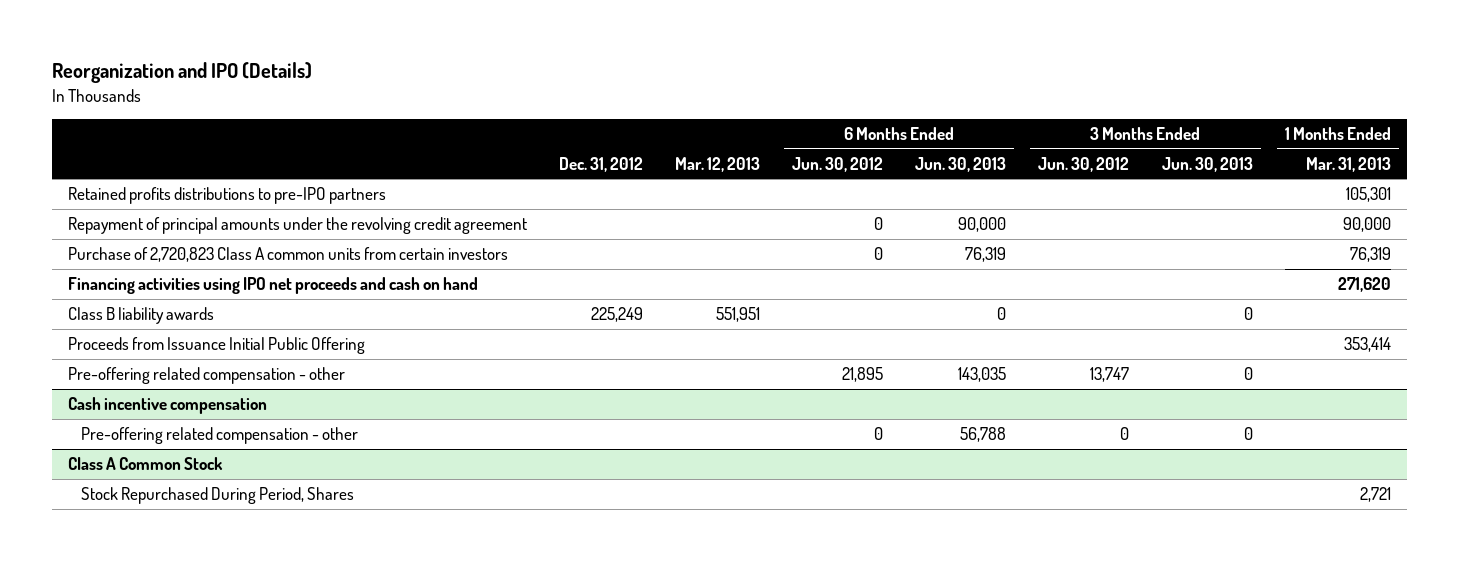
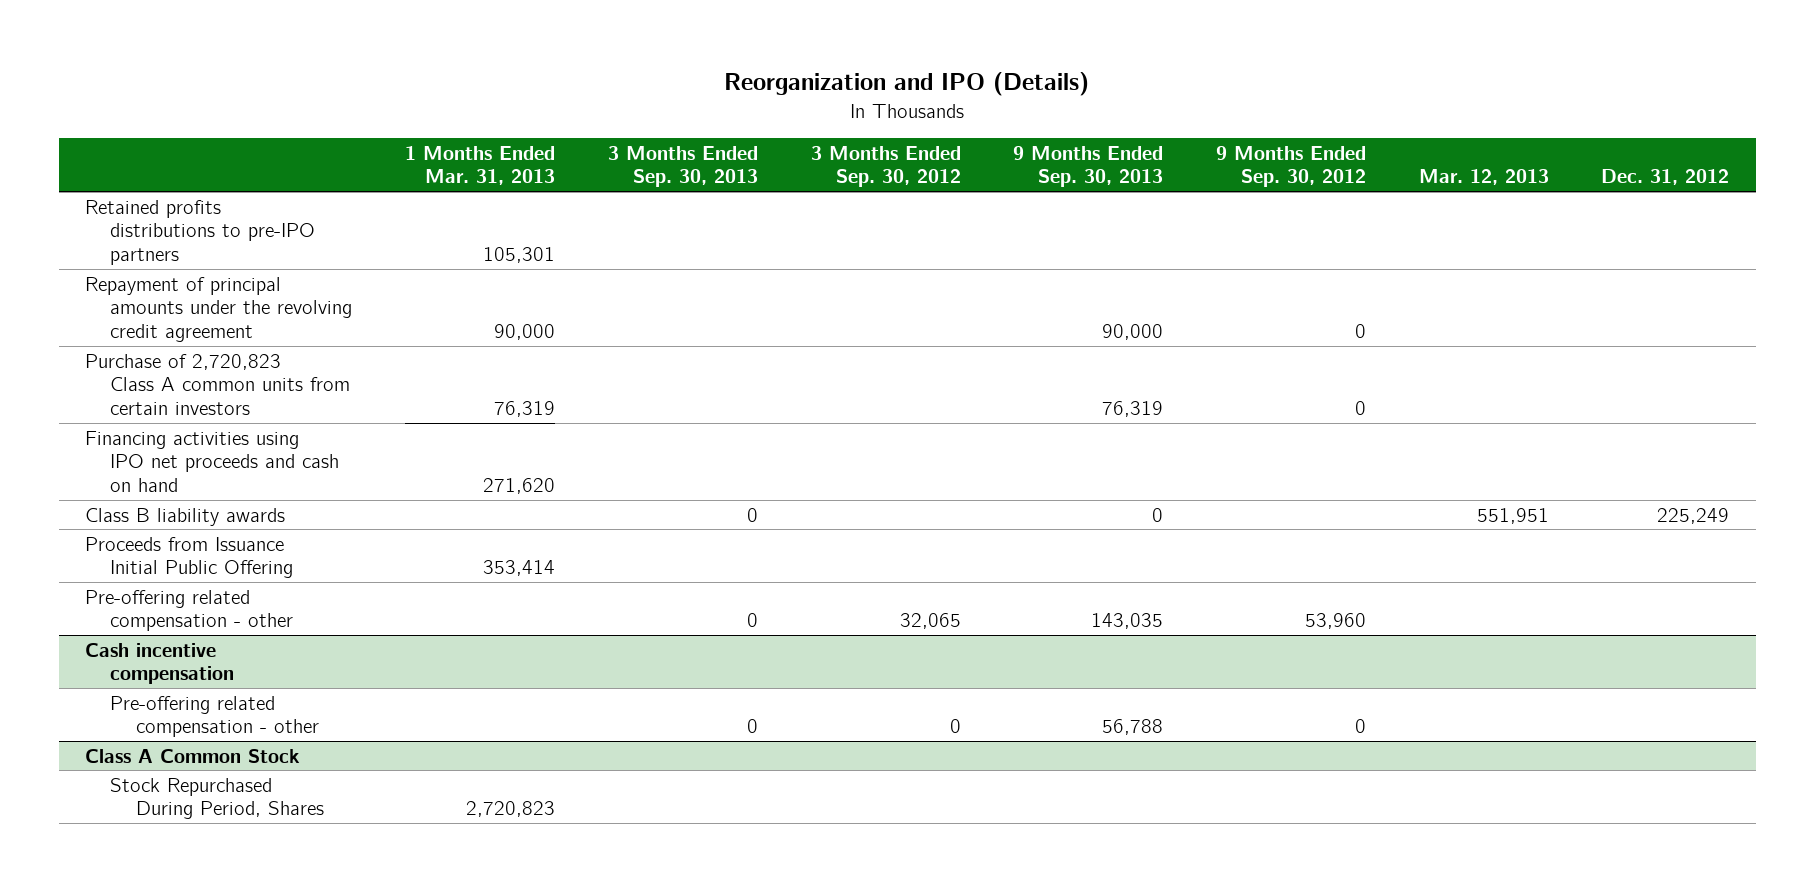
- | Dec. 31, 2012 | Mar. 12, 2013 | 6 Months Ended Jun. 30, 2012 | 6 Months Ended Jun. 30, 2013 | 3 Months Ended Jun. 30, 2012 | 3 Months Ended Jun. 30, 2013 | 1 Months Ended Mar. 31, 2013
+ | 1 Months Ended Mar. 31, 2013 | 3 Months Ended Sep. 30, 2013 | 3 Months Ended Sep. 30, 2012 | 9 Months Ended Sep. 30, 2013 | 9 Months Ended Sep. 30, 2012 | Mar. 12, 2013 | Dec. 31, 2012
@ Class A Common Stock
- Stock Repurchased During Period, Shares | | | | | | | 2,721
+ Stock Repurchased During Period, Shares | 2,720,823 | | | | | |

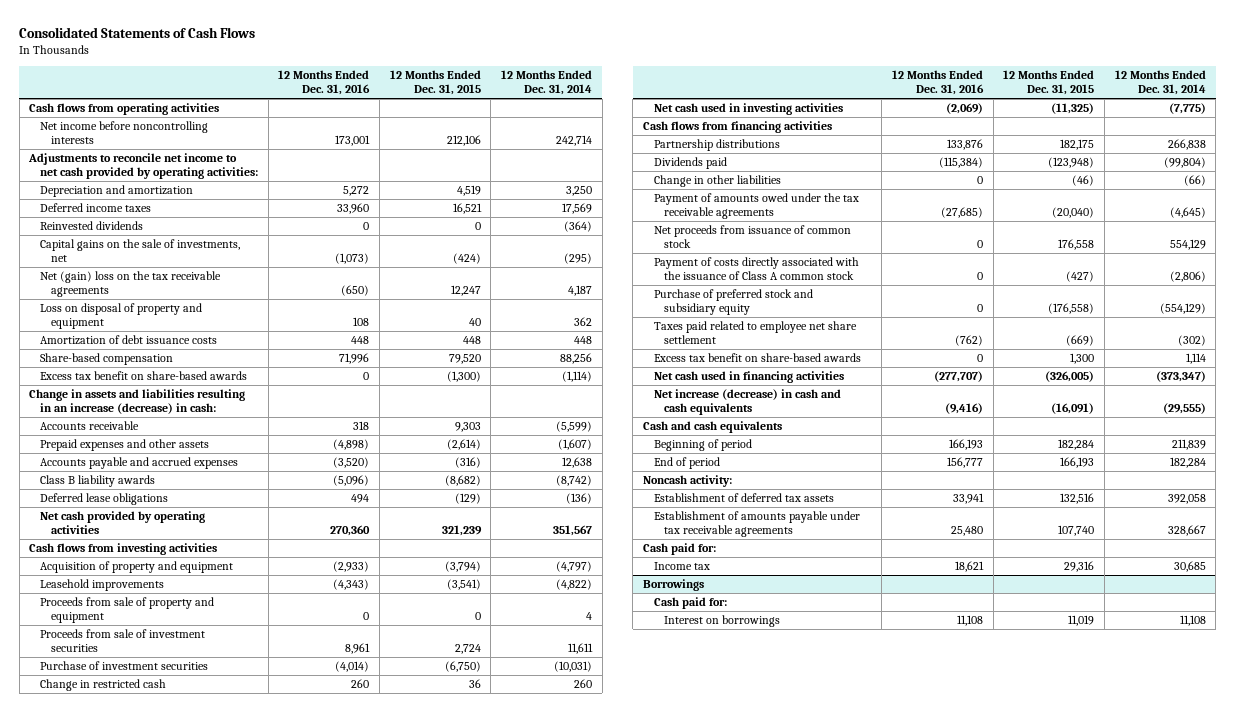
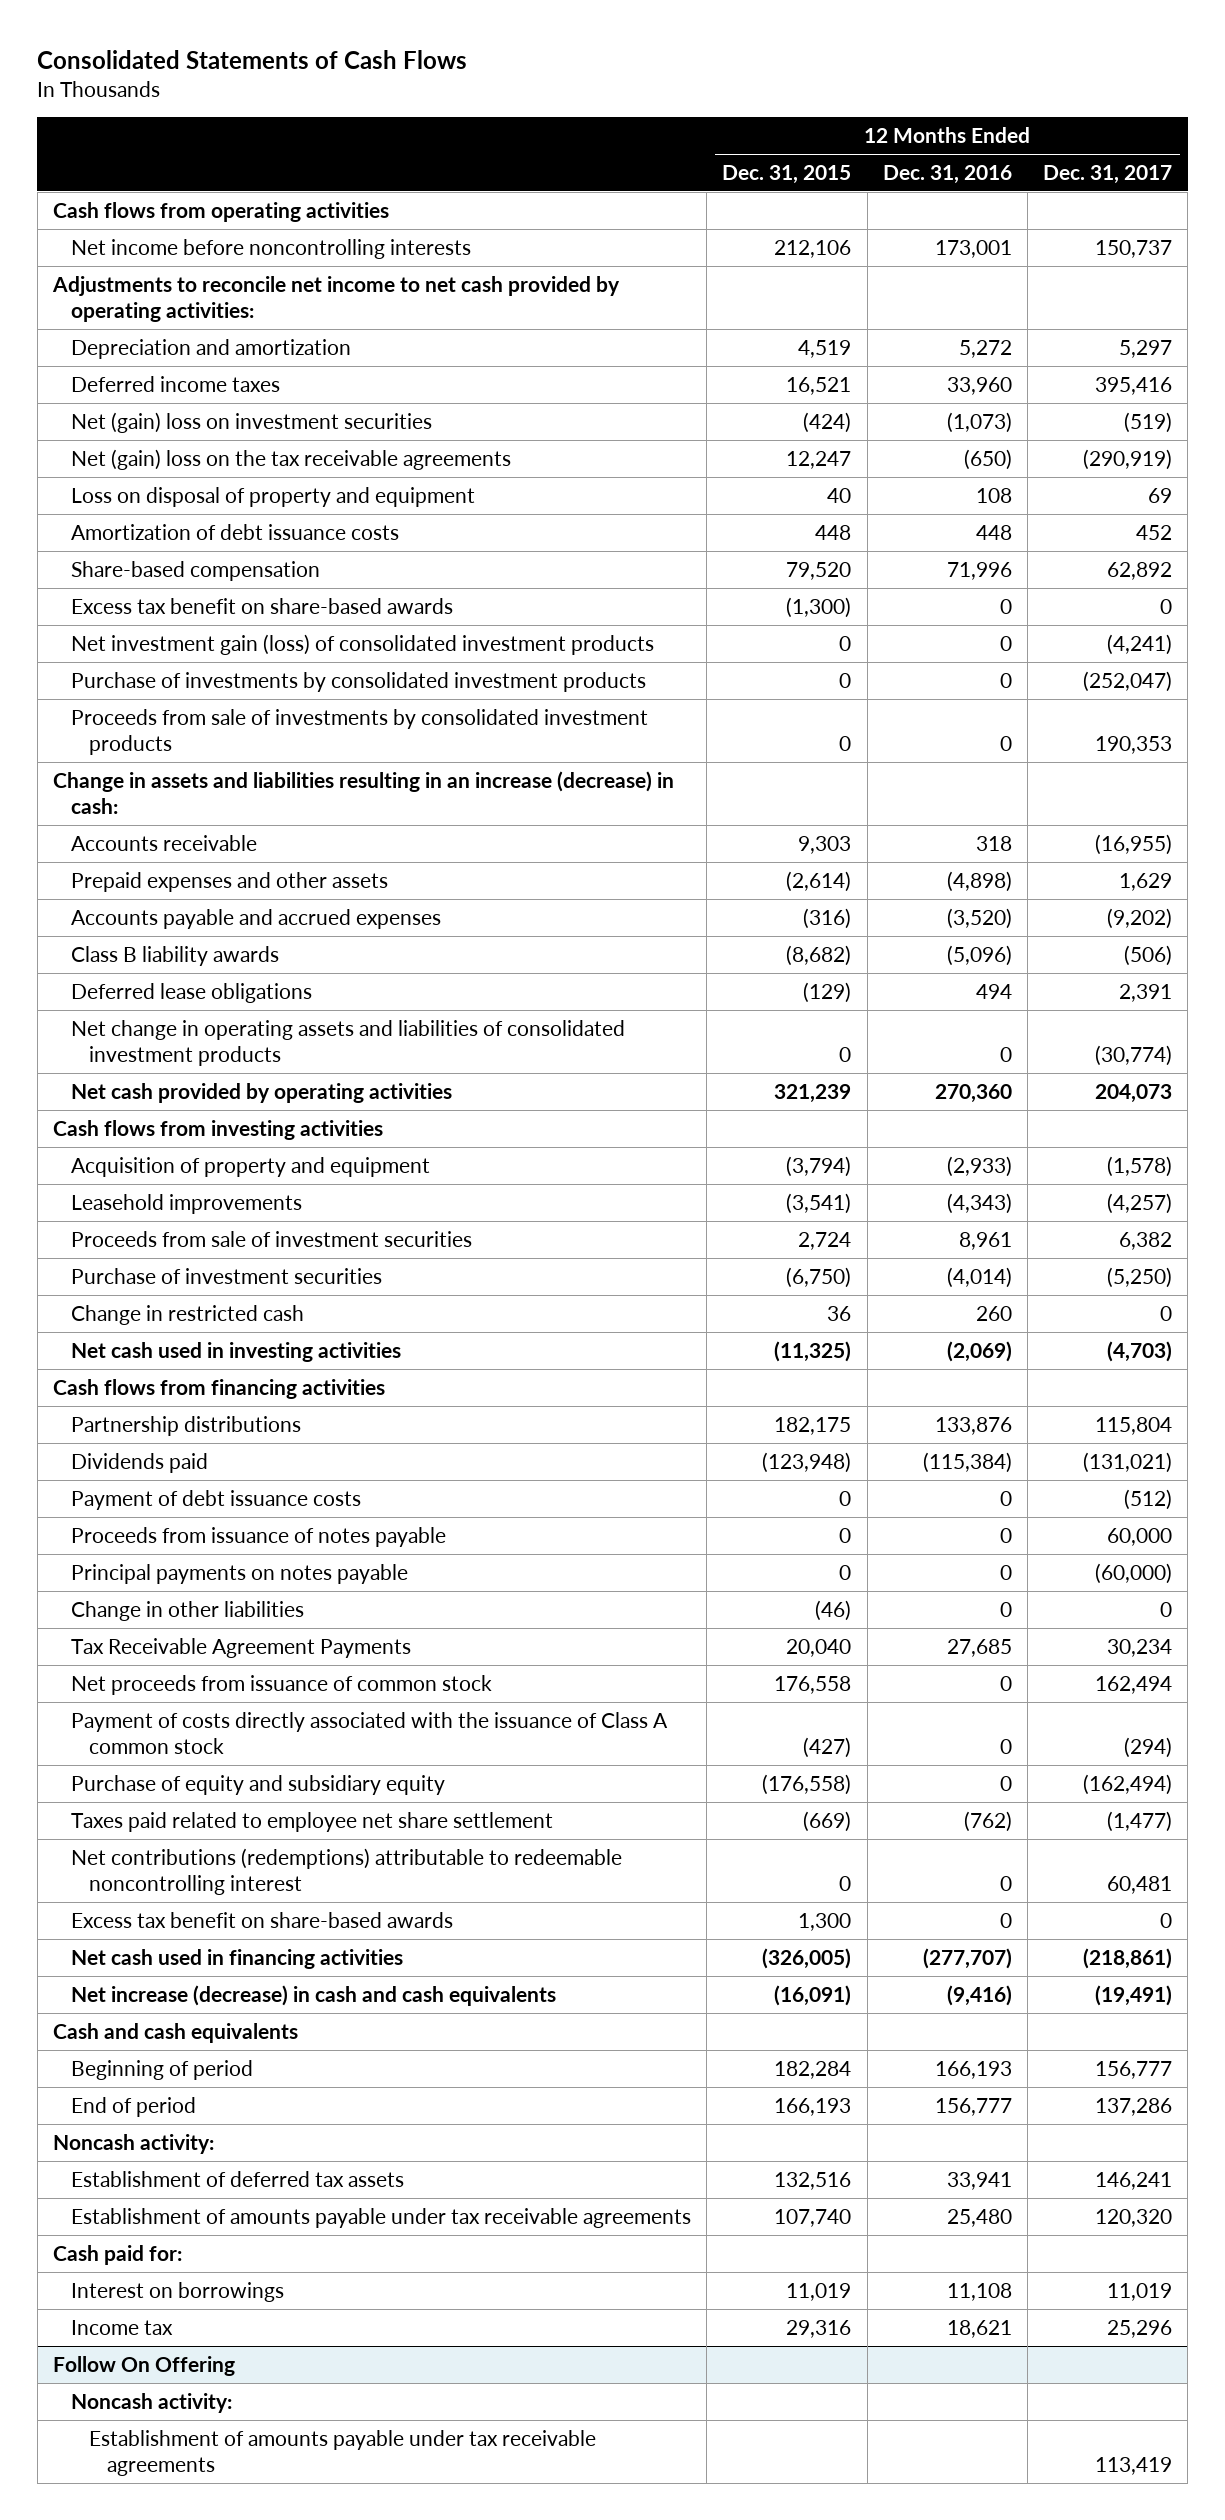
- | 12 Months Ended Dec. 31, 2016 | 12 Months Ended Dec. 31, 2015 | 12 Months Ended Dec. 31, 2014
+ | 12 Months Ended Dec. 31, 2015 | 12 Months Ended Dec. 31, 2016 | 12 Months Ended Dec. 31, 2017
- Reinvested dividends | 0 | 0 | (364)
- Capital gains on the sale of investments, net | (1,073) | (424) | (295)
+ Net (gain) loss on investment securities | (424) | (1,073) | (519)
+ Net investment gain (loss) of consolidated investment products | 0 | 0 | (4,241)
+ Purchase of investments by consolidated investment products | 0 | 0 | (252,047)
+ Proceeds from sale of investments by consolidated investment products | 0 | 0 | 190,353
+ Net change in operating assets and liabilities of consolidated investment products | 0 | 0 | (30,774)
- Proceeds from sale of property and equipment | 0 | 0 | 4
+ Payment of debt issuance costs | 0 | 0 | (512)
+ Proceeds from issuance of notes payable | 0 | 0 | 60,000
+ Principal payments on notes payable | 0 | 0 | (60,000)
- Payment of amounts owed under the tax receivable agreements | (27,685) | (20,040) | (4,645)
+ Tax Receivable Agreement Payments | 20,040 | 27,685 | 30,234
- Purchase of preferred stock and subsidiary equity | 0 | (176,558) | (554,129)
+ Purchase of equity and subsidiary equity | (176,558) | 0 | (162,494)
+ Net contributions (redemptions) attributable to redeemable noncontrolling interest | 0 | 0 | 60,481
- Borrowings
- Cash paid for:
moved down: Income tax | 29,316 | 18,621 | 25,296
+ Follow On Offering
+ Noncash activity:
+ Establishment of amounts payable under tax receivable agreements | | | 113,419

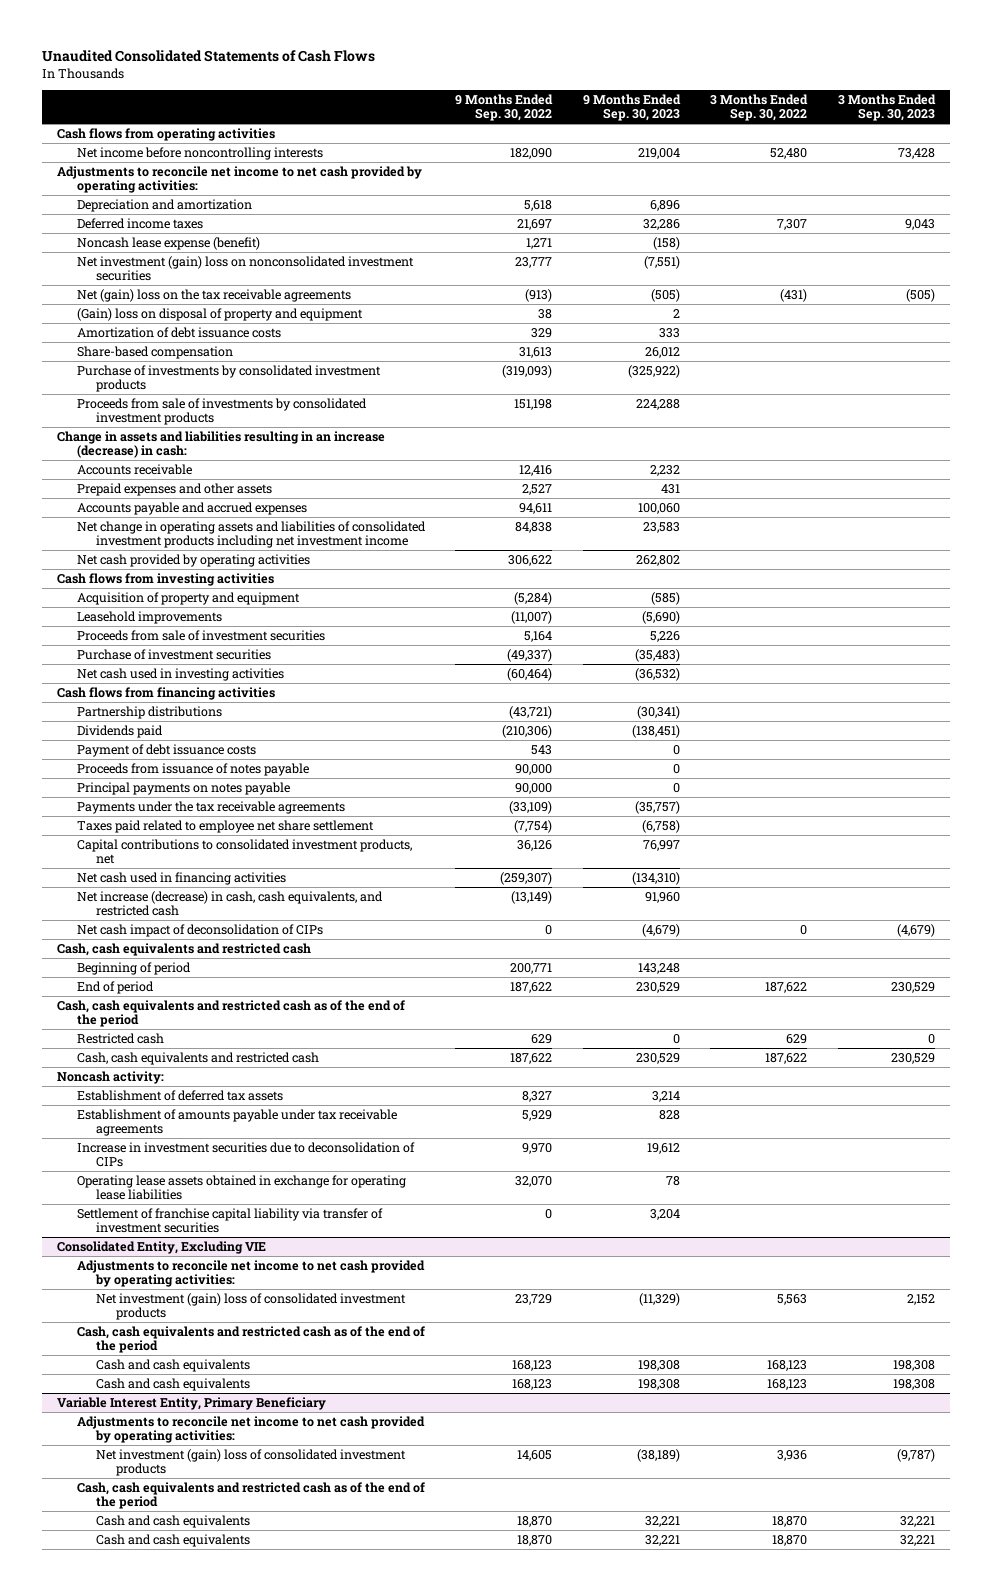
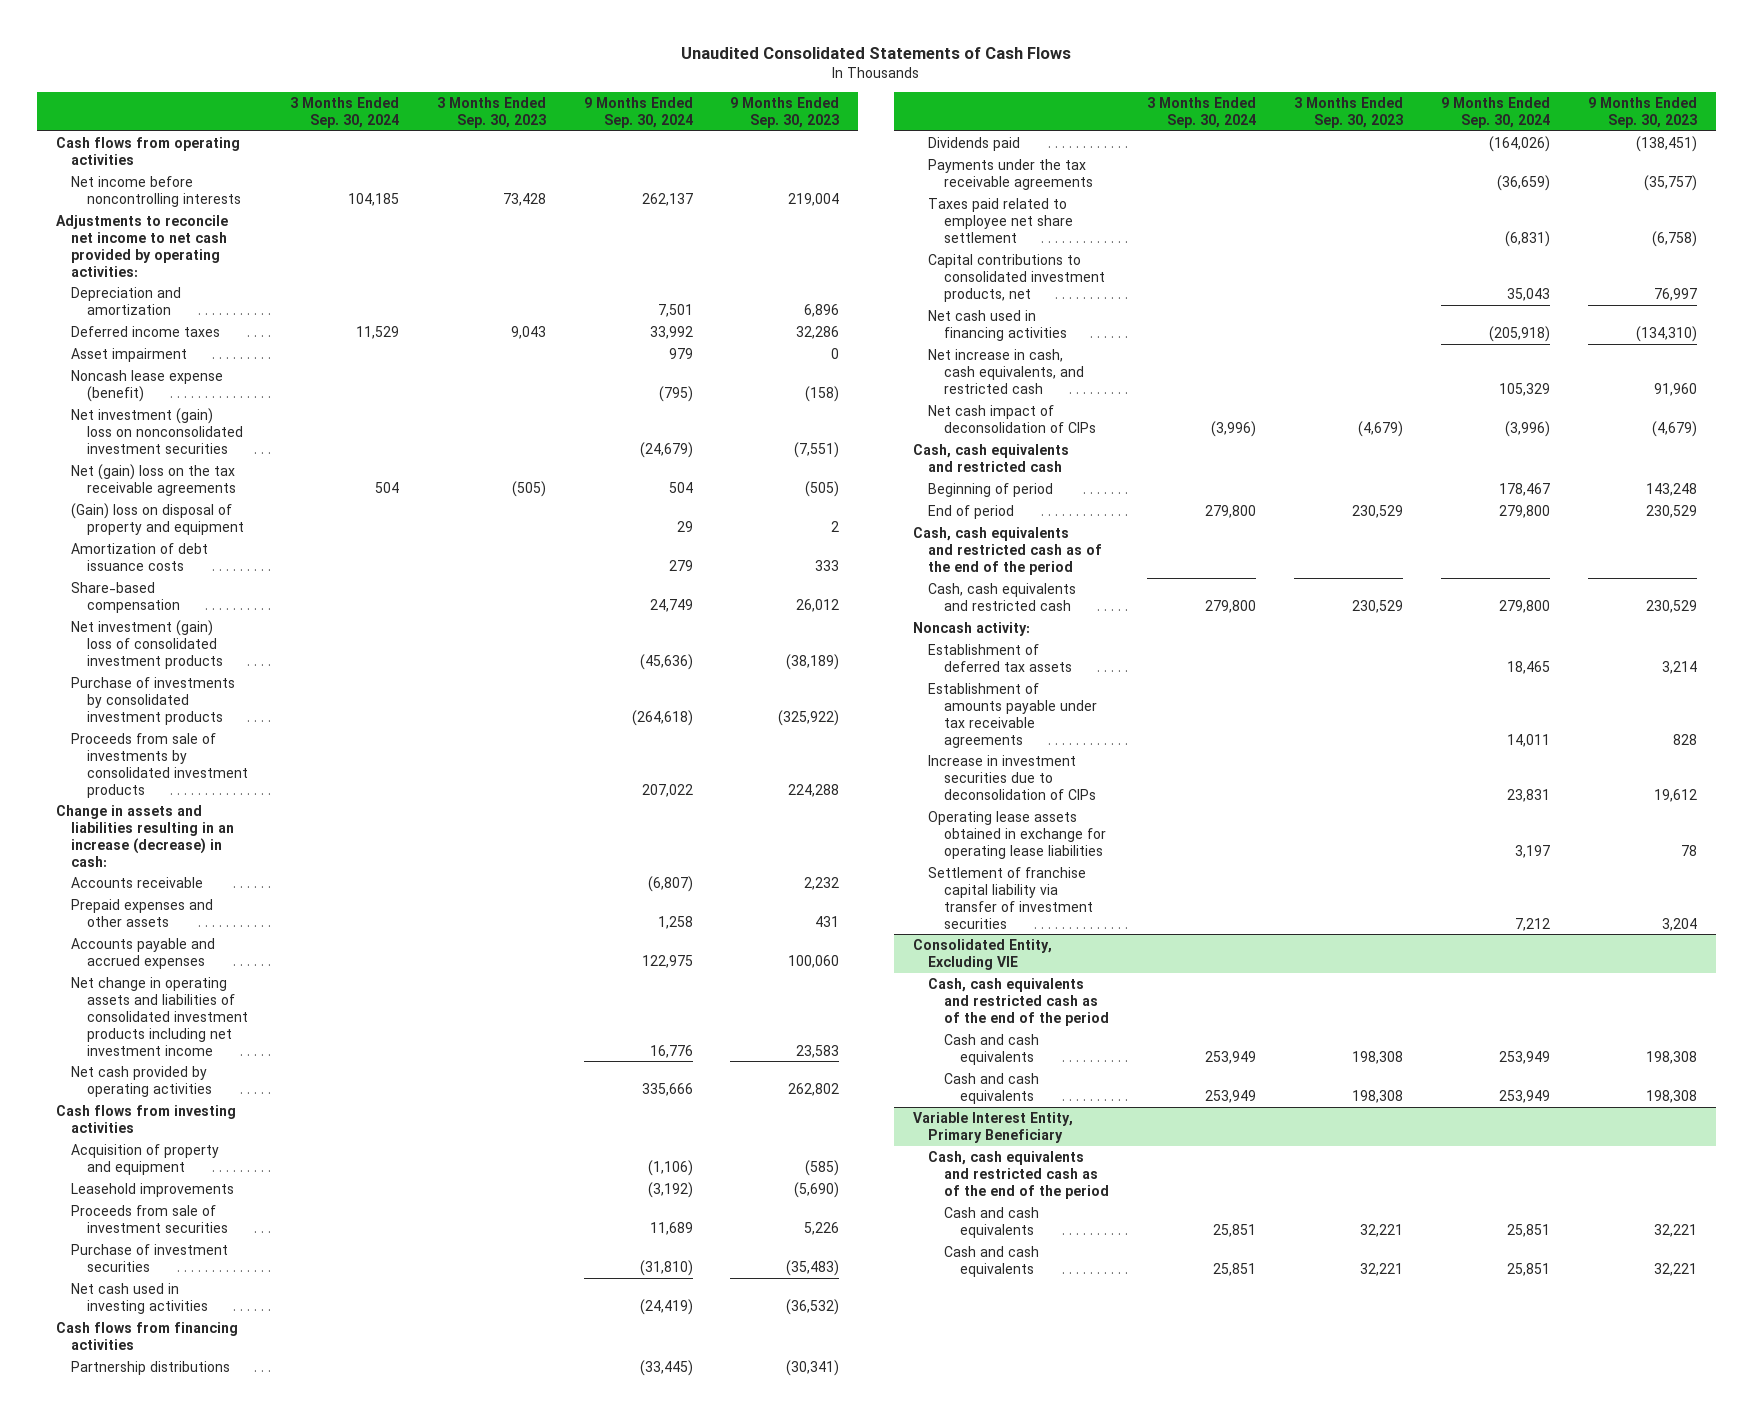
- | 9 Months Ended Sep. 30, 2022 | 9 Months Ended Sep. 30, 2023 | 3 Months Ended Sep. 30, 2022 | 3 Months Ended Sep. 30, 2023
+ | 3 Months Ended Sep. 30, 2024 | 3 Months Ended Sep. 30, 2023 | 9 Months Ended Sep. 30, 2024 | 9 Months Ended Sep. 30, 2023
+ Asset impairment | | | 979 | 0
+ Net investment (gain) loss of consolidated investment products | | | (45,636) | (38,189)
- Payment of debt issuance costs | 543 | 0 | |
- Proceeds from issuance of notes payable | 90,000 | 0 | |
- Principal payments on notes payable | 90,000 | 0 | |
- Net increase (decrease) in cash, cash equivalents, and restricted cash | (13,149) | 91,960 | |
+ Net increase in cash, cash equivalents, and restricted cash | | | 105,329 | 91,960
- Restricted cash | 629 | 0 | 629 | 0
@ Consolidated Entity, Excluding VIE
- Adjustments to reconcile net income to net cash provided by operating activities:
- Net investment (gain) loss of consolidated investment products | 23,729 | (11,329) | 5,563 | 2,152
@ Variable Interest Entity, Primary Beneficiary
- Adjustments to reconcile net income to net cash provided by operating activities:
- Net investment (gain) loss of consolidated investment products | 14,605 | (38,189) | 3,936 | (9,787)

